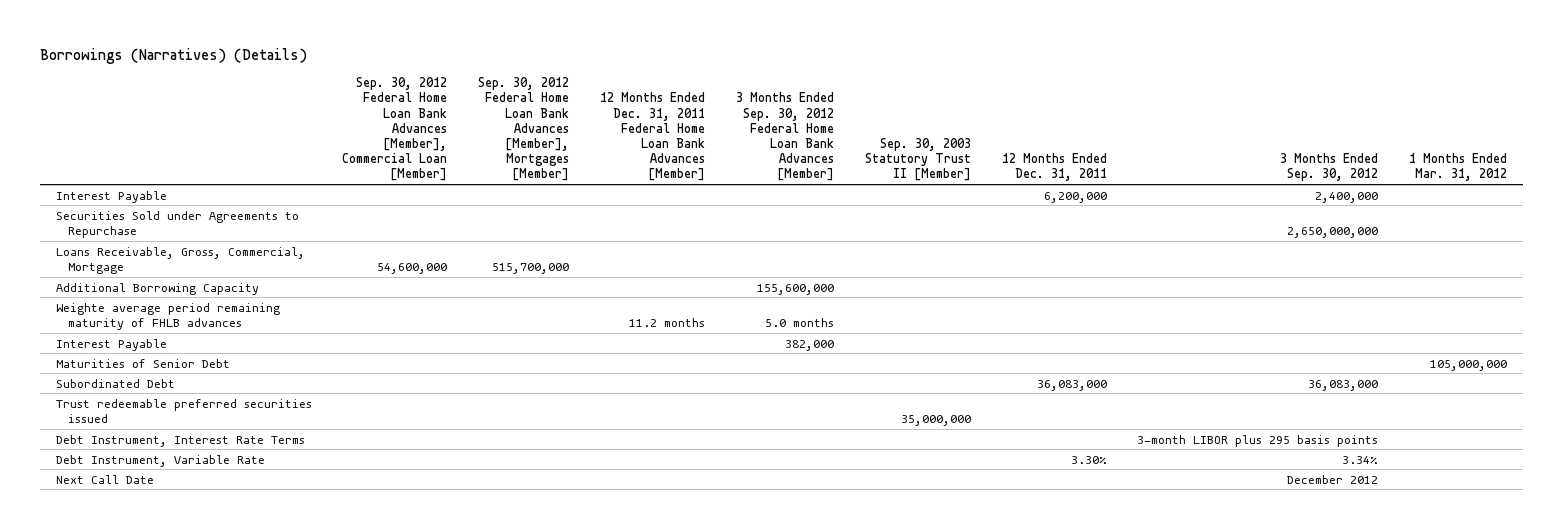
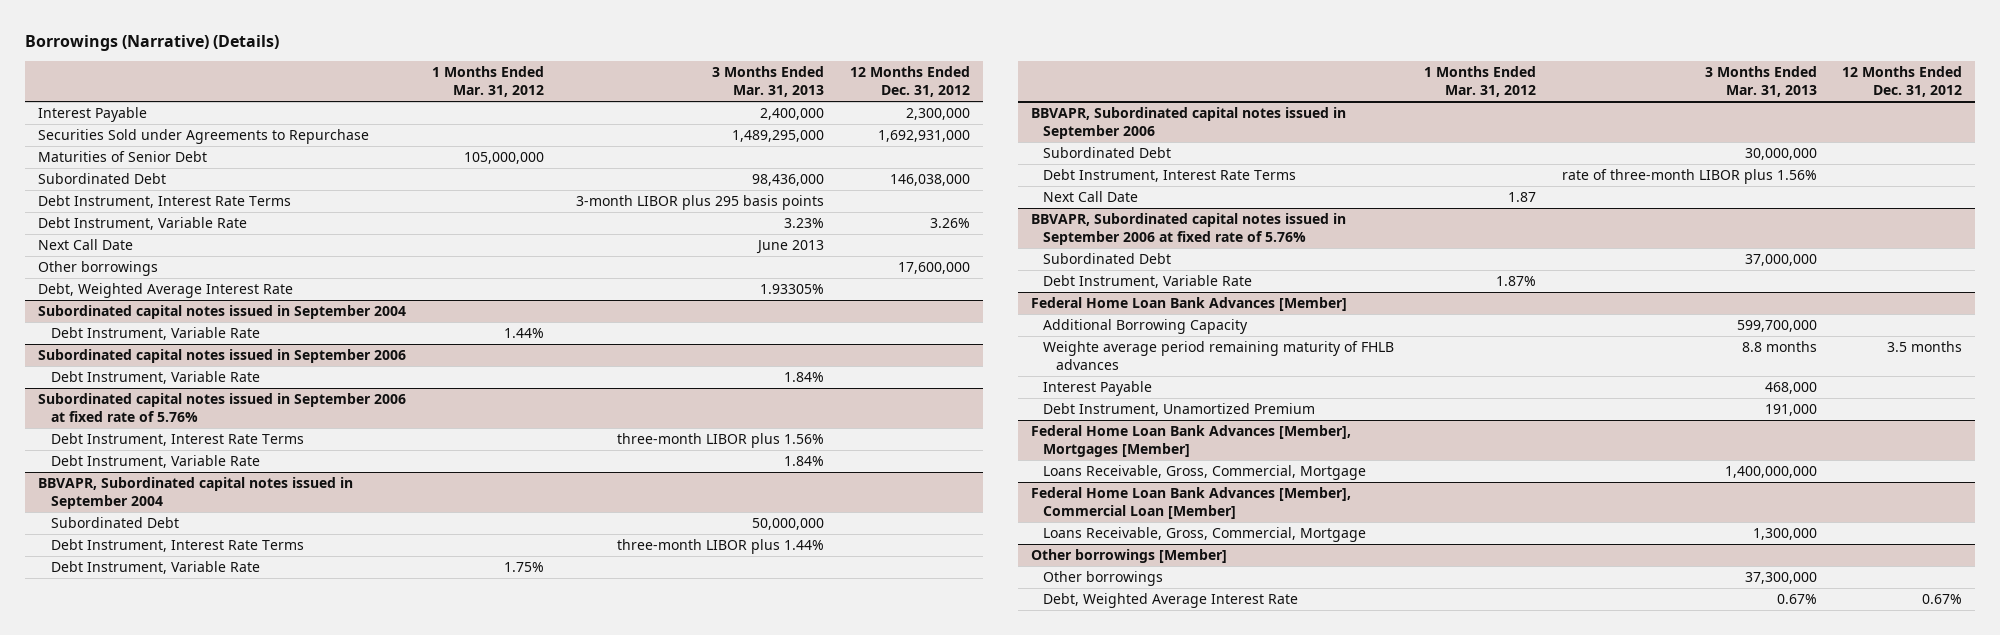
- Borrowings (Narratives) (Details)
+ Borrowings (Narrative) (Details)
- | Sep. 30, 2012 Federal Home Loan Bank Advances [Member], Commercial Loan [Member] | Sep. 30, 2012 Federal Home Loan Bank Advances [Member], Mortgages [Member] | 12 Months Ended Dec. 31, 2011 Federal Home Loan Bank Advances [Member] | 3 Months Ended Sep. 30, 2012 Federal Home Loan Bank Advances [Member] | Sep. 30, 2003 Statutory Trust II [Member] | 12 Months Ended Dec. 31, 2011 | 3 Months Ended Sep. 30, 2012 | 1 Months Ended Mar. 31, 2012
+ | 1 Months Ended Mar. 31, 2012 | 3 Months Ended Mar. 31, 2013 | 12 Months Ended Dec. 31, 2012
- Loans Receivable, Gross, Commercial, Mortgage | 54,600,000 | 515,700,000 | | | | | |
- Additional Borrowing Capacity | | | | 155,600,000 | | | |
- Weighte average period remaining maturity of FHLB advances | | | 11.2 months | 5.0 months | | | |
- Interest Payable | | | | 382,000 | | | |
- Trust redeemable preferred securities issued | | | | | 35,000,000 | | |
+ Other borrowings | | | 17,600,000
+ Debt, Weighted Average Interest Rate | | 1.93305% |
+ Subordinated capital notes issued in September 2004
+ Debt Instrument, Variable Rate | 1.44% | |
+ Subordinated capital notes issued in September 2006
+ Debt Instrument, Variable Rate | | 1.84% |
+ Subordinated capital notes issued in September 2006 at fixed rate of 5.76%
+ Debt Instrument, Interest Rate Terms | | three-month LIBOR plus 1.56% |
+ Debt Instrument, Variable Rate | | 1.84% |
+ BBVAPR, Subordinated capital notes issued in September 2004
+ Subordinated Debt | | 50,000,000 |
+ Debt Instrument, Interest Rate Terms | | three-month LIBOR plus 1.44% |
+ Debt Instrument, Variable Rate | 1.75% | |
+ BBVAPR, Subordinated capital notes issued in September 2006
+ Subordinated Debt | | 30,000,000 |
+ Debt Instrument, Interest Rate Terms | | rate of three-month LIBOR plus 1.56% |
+ Next Call Date | 1.87 | |
+ BBVAPR, Subordinated capital notes issued in September 2006 at fixed rate of 5.76%
+ Subordinated Debt | | 37,000,000 |
+ Debt Instrument, Variable Rate | 1.87% | |
+ Federal Home Loan Bank Advances [Member]
+ Additional Borrowing Capacity | | 599,700,000 |
+ Weighte average period remaining maturity of FHLB advances | | 8.8 months | 3.5 months
+ Interest Payable | | 468,000 |
+ Debt Instrument, Unamortized Premium | | 191,000 |
+ Federal Home Loan Bank Advances [Member], Mortgages [Member]
+ Loans Receivable, Gross, Commercial, Mortgage | | 1,400,000,000 |
+ Federal Home Loan Bank Advances [Member], Commercial Loan [Member]
+ Loans Receivable, Gross, Commercial, Mortgage | | 1,300,000 |
+ Other borrowings [Member]
+ Other borrowings | | 37,300,000 |
+ Debt, Weighted Average Interest Rate | | 0.67% | 0.67%

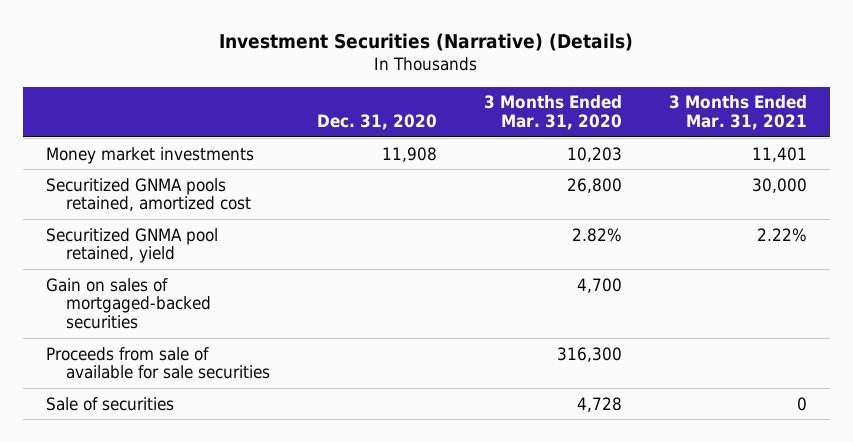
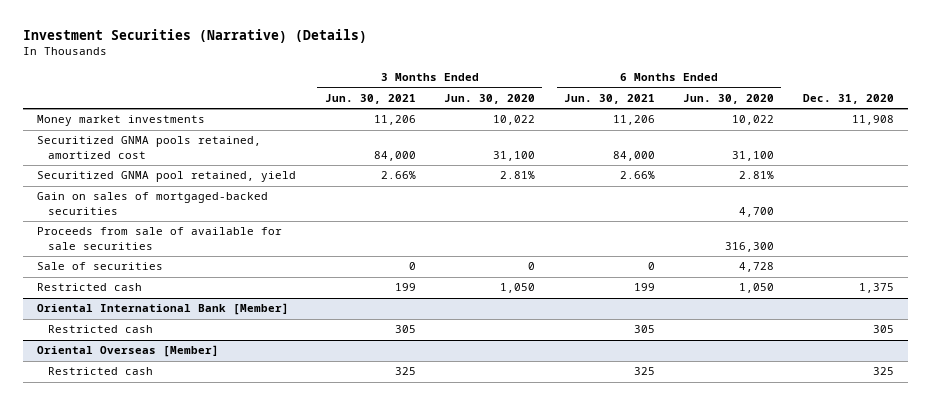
- | Dec. 31, 2020 | 3 Months Ended Mar. 31, 2020 | 3 Months Ended Mar. 31, 2021
+ | 3 Months Ended Jun. 30, 2021 | 3 Months Ended Jun. 30, 2020 | 6 Months Ended Jun. 30, 2021 | 6 Months Ended Jun. 30, 2020 | Dec. 31, 2020
+ Restricted cash | 199 | 1,050 | 199 | 1,050 | 1,375
+ Oriental International Bank [Member]
+ Restricted cash | 305 | | 305 | | 305
+ Oriental Overseas [Member]
+ Restricted cash | 325 | | 325 | | 325

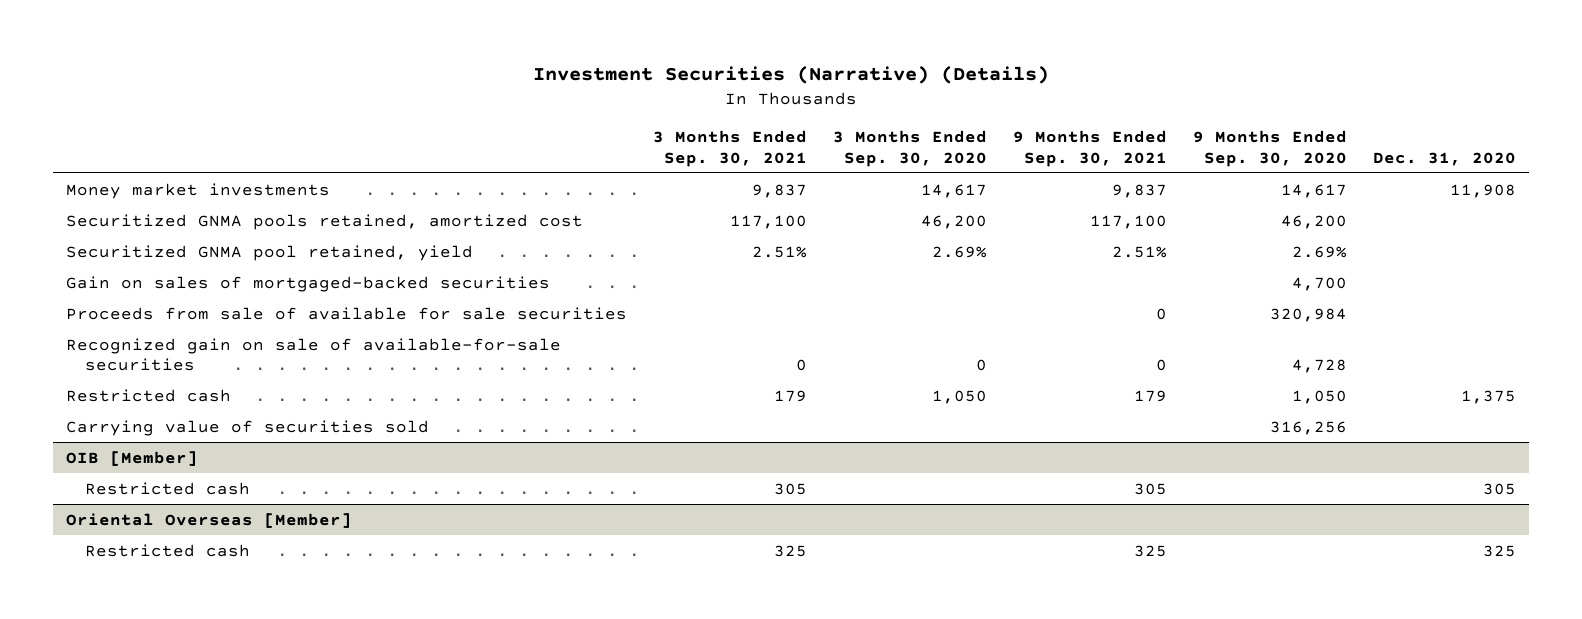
- | 3 Months Ended Jun. 30, 2021 | 3 Months Ended Jun. 30, 2020 | 6 Months Ended Jun. 30, 2021 | 6 Months Ended Jun. 30, 2020 | Dec. 31, 2020
+ | 3 Months Ended Sep. 30, 2021 | 3 Months Ended Sep. 30, 2020 | 9 Months Ended Sep. 30, 2021 | 9 Months Ended Sep. 30, 2020 | Dec. 31, 2020
- Sale of securities | 0 | 0 | 0 | 4,728 |
+ Recognized gain on sale of available-for-sale securities | 0 | 0 | 0 | 4,728 |
- Oriental International Bank [Member]
+ Carrying value of securities sold | | | | 316,256 |
+ OIB [Member]

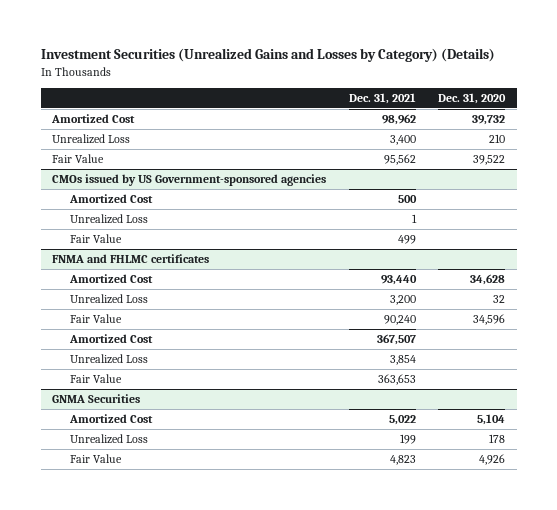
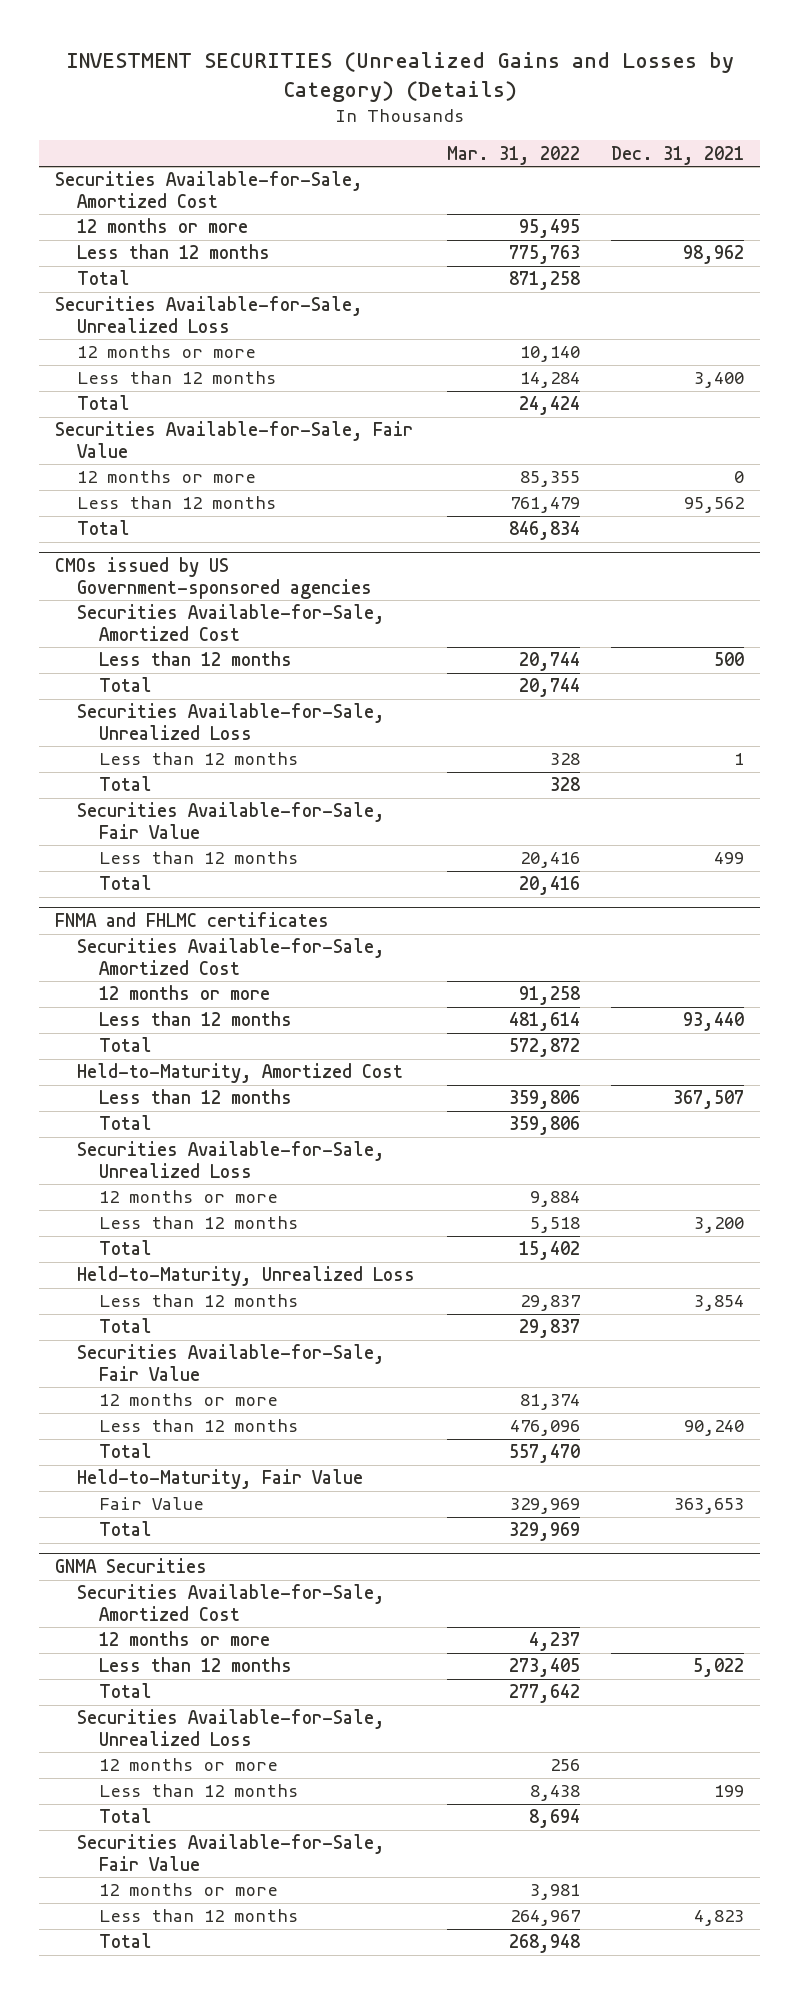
- Investment Securities (Unrealized Gains and Losses by Category) (Details)
+ INVESTMENT SECURITIES (Unrealized Gains and Losses by Category) (Details)
- | Dec. 31, 2021 | Dec. 31, 2020
+ | Mar. 31, 2022 | Dec. 31, 2021
- Amortized Cost | 98,962 | 39,732
- Unrealized Loss | 3,400 | 210
- Fair Value | 95,562 | 39,522
+ Securities Available-for-Sale, Amortized Cost
+ 12 months or more | 95,495 |
+ Less than 12 months | 775,763 | 98,962
+ Total | 871,258 |
+ Securities Available-for-Sale, Unrealized Loss
+ 12 months or more | 10,140 |
+ Less than 12 months | 14,284 | 3,400
+ Total | 24,424 |
+ Securities Available-for-Sale, Fair Value
+ 12 months or more | 85,355 | 0
+ Less than 12 months | 761,479 | 95,562
+ Total | 846,834 |
@ CMOs issued by US Government-sponsored agencies
- Amortized Cost | 500 |
- Unrealized Loss | 1 |
- Fair Value | 499 |
+ Securities Available-for-Sale, Amortized Cost
+ Less than 12 months | 20,744 | 500
+ Total | 20,744 |
+ Securities Available-for-Sale, Unrealized Loss
+ Less than 12 months | 328 | 1
+ Total | 328 |
+ Securities Available-for-Sale, Fair Value
+ Less than 12 months | 20,416 | 499
+ Total | 20,416 |
@ FNMA and FHLMC certificates
- Amortized Cost | 93,440 | 34,628
- Unrealized Loss | 3,200 | 32
- Fair Value | 90,240 | 34,596
- Amortized Cost | 367,507 |
- Unrealized Loss | 3,854 |
+ Securities Available-for-Sale, Amortized Cost
+ 12 months or more | 91,258 |
+ Less than 12 months | 481,614 | 93,440
+ Total | 572,872 |
+ Held-to-Maturity, Amortized Cost
+ Less than 12 months | 359,806 | 367,507
+ Total | 359,806 |
+ Securities Available-for-Sale, Unrealized Loss
+ 12 months or more | 9,884 |
+ Less than 12 months | 5,518 | 3,200
+ Total | 15,402 |
+ Held-to-Maturity, Unrealized Loss
+ Less than 12 months | 29,837 | 3,854
+ Total | 29,837 |
+ Securities Available-for-Sale, Fair Value
+ 12 months or more | 81,374 |
+ Less than 12 months | 476,096 | 90,240
+ Total | 557,470 |
+ Held-to-Maturity, Fair Value
+ Total | 329,969 |
@ GNMA Securities
- Amortized Cost | 5,022 | 5,104
- Unrealized Loss | 199 | 178
- Fair Value | 4,823 | 4,926
+ Securities Available-for-Sale, Amortized Cost
+ 12 months or more | 4,237 |
+ Less than 12 months | 273,405 | 5,022
+ Total | 277,642 |
+ Securities Available-for-Sale, Unrealized Loss
+ 12 months or more | 256 |
+ Less than 12 months | 8,438 | 199
+ Total | 8,694 |
+ Securities Available-for-Sale, Fair Value
+ 12 months or more | 3,981 |
+ Less than 12 months | 264,967 | 4,823
+ Total | 268,948 |

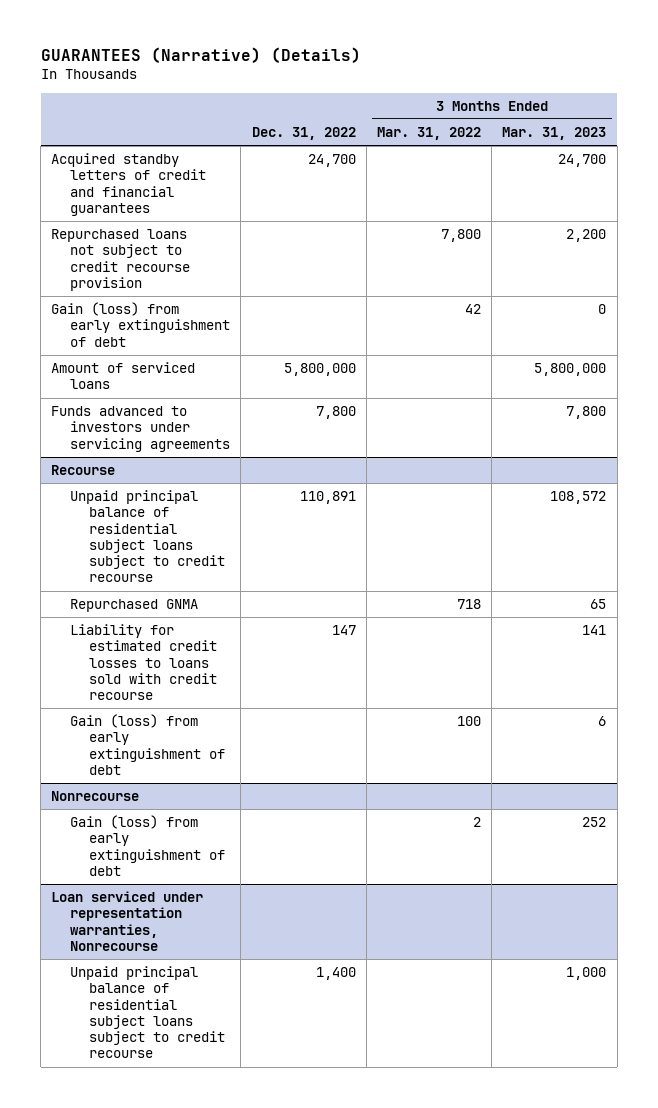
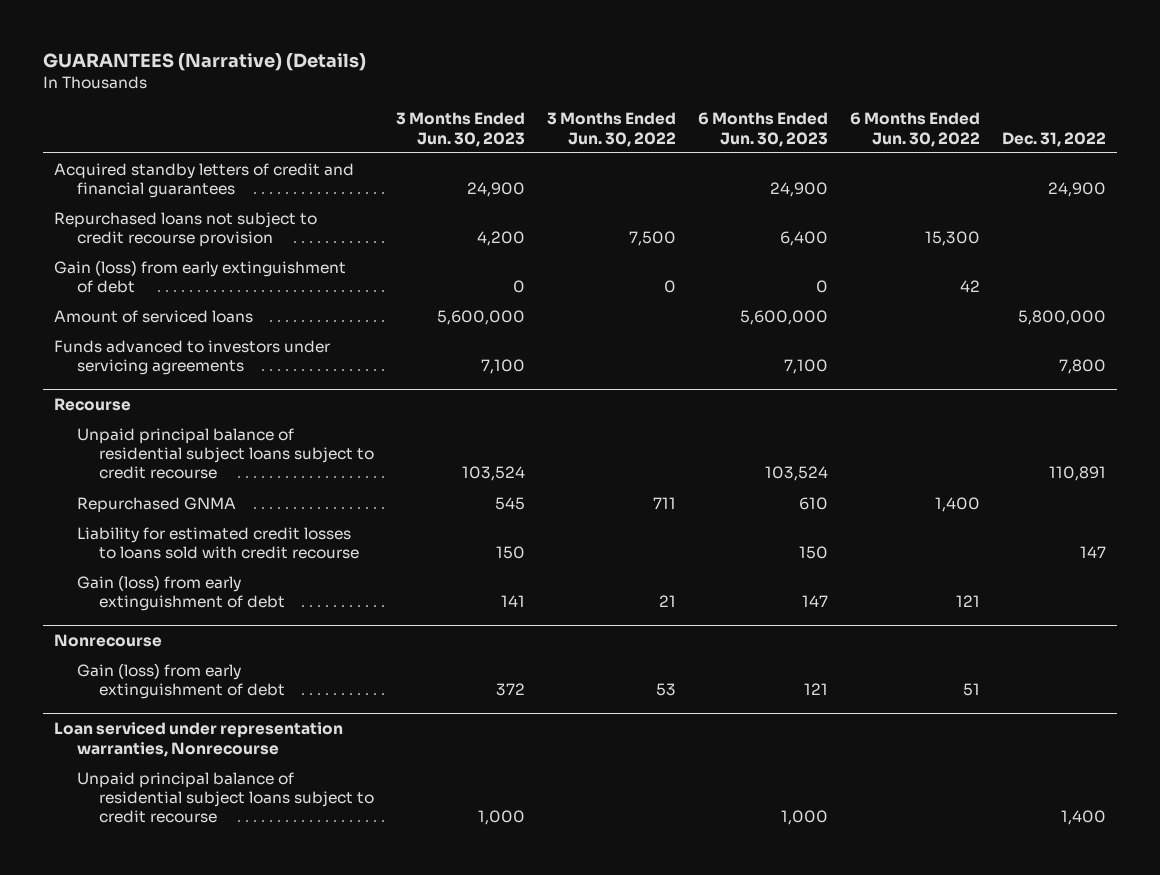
- | Dec. 31, 2022 | 3 Months Ended Mar. 31, 2022 | 3 Months Ended Mar. 31, 2023
+ | 3 Months Ended Jun. 30, 2023 | 3 Months Ended Jun. 30, 2022 | 6 Months Ended Jun. 30, 2023 | 6 Months Ended Jun. 30, 2022 | Dec. 31, 2022
- Acquired standby letters of credit and financial guarantees | 24,700 | | 24,700
+ Acquired standby letters of credit and financial guarantees | 24,900 | | 24,900 | | 24,900

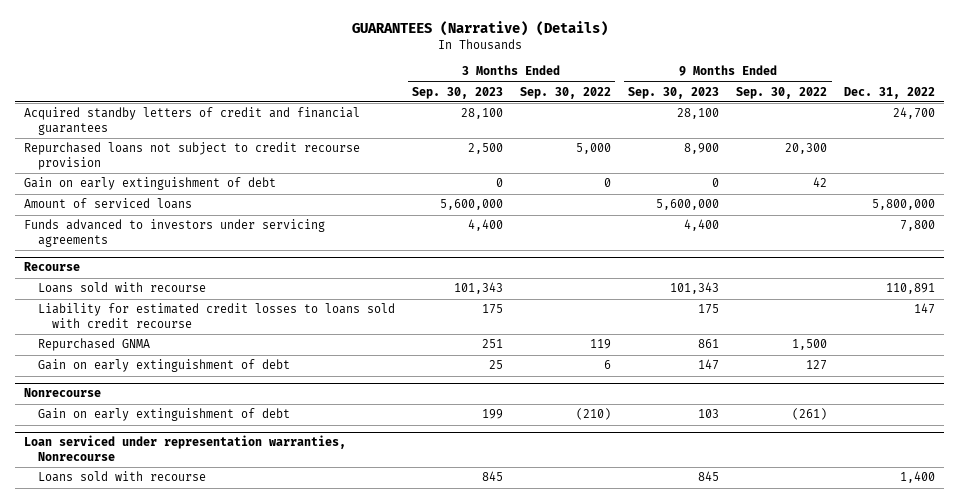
- | 3 Months Ended Jun. 30, 2023 | 3 Months Ended Jun. 30, 2022 | 6 Months Ended Jun. 30, 2023 | 6 Months Ended Jun. 30, 2022 | Dec. 31, 2022
+ | 3 Months Ended Sep. 30, 2023 | 3 Months Ended Sep. 30, 2022 | 9 Months Ended Sep. 30, 2023 | 9 Months Ended Sep. 30, 2022 | Dec. 31, 2022
- Acquired standby letters of credit and financial guarantees | 24,900 | | 24,900 | | 24,900
+ Acquired standby letters of credit and financial guarantees | 28,100 | | 28,100 | | 24,700
- Gain (loss) from early extinguishment of debt | 0 | 0 | 0 | 42 |
+ Gain on early extinguishment of debt | 0 | 0 | 0 | 42 |
@ Recourse
- Unpaid principal balance of residential subject loans subject to credit recourse | 103,524 | | 103,524 | | 110,891
+ Loans sold with recourse | 101,343 | | 101,343 | | 110,891
- Gain (loss) from early extinguishment of debt | 141 | 21 | 147 | 121 |
moved down: Repurchased GNMA | 251 | 119 | 861 | 1,500 |
+ Gain on early extinguishment of debt | 25 | 6 | 147 | 127 |
@ Nonrecourse
- Gain (loss) from early extinguishment of debt | 372 | 53 | 121 | 51 |
+ Gain on early extinguishment of debt | 199 | (210) | 103 | (261) |
@ Loan serviced under representation warranties, Nonrecourse
- Unpaid principal balance of residential subject loans subject to credit recourse | 1,000 | | 1,000 | | 1,400
+ Loans sold with recourse | 845 | | 845 | | 1,400

